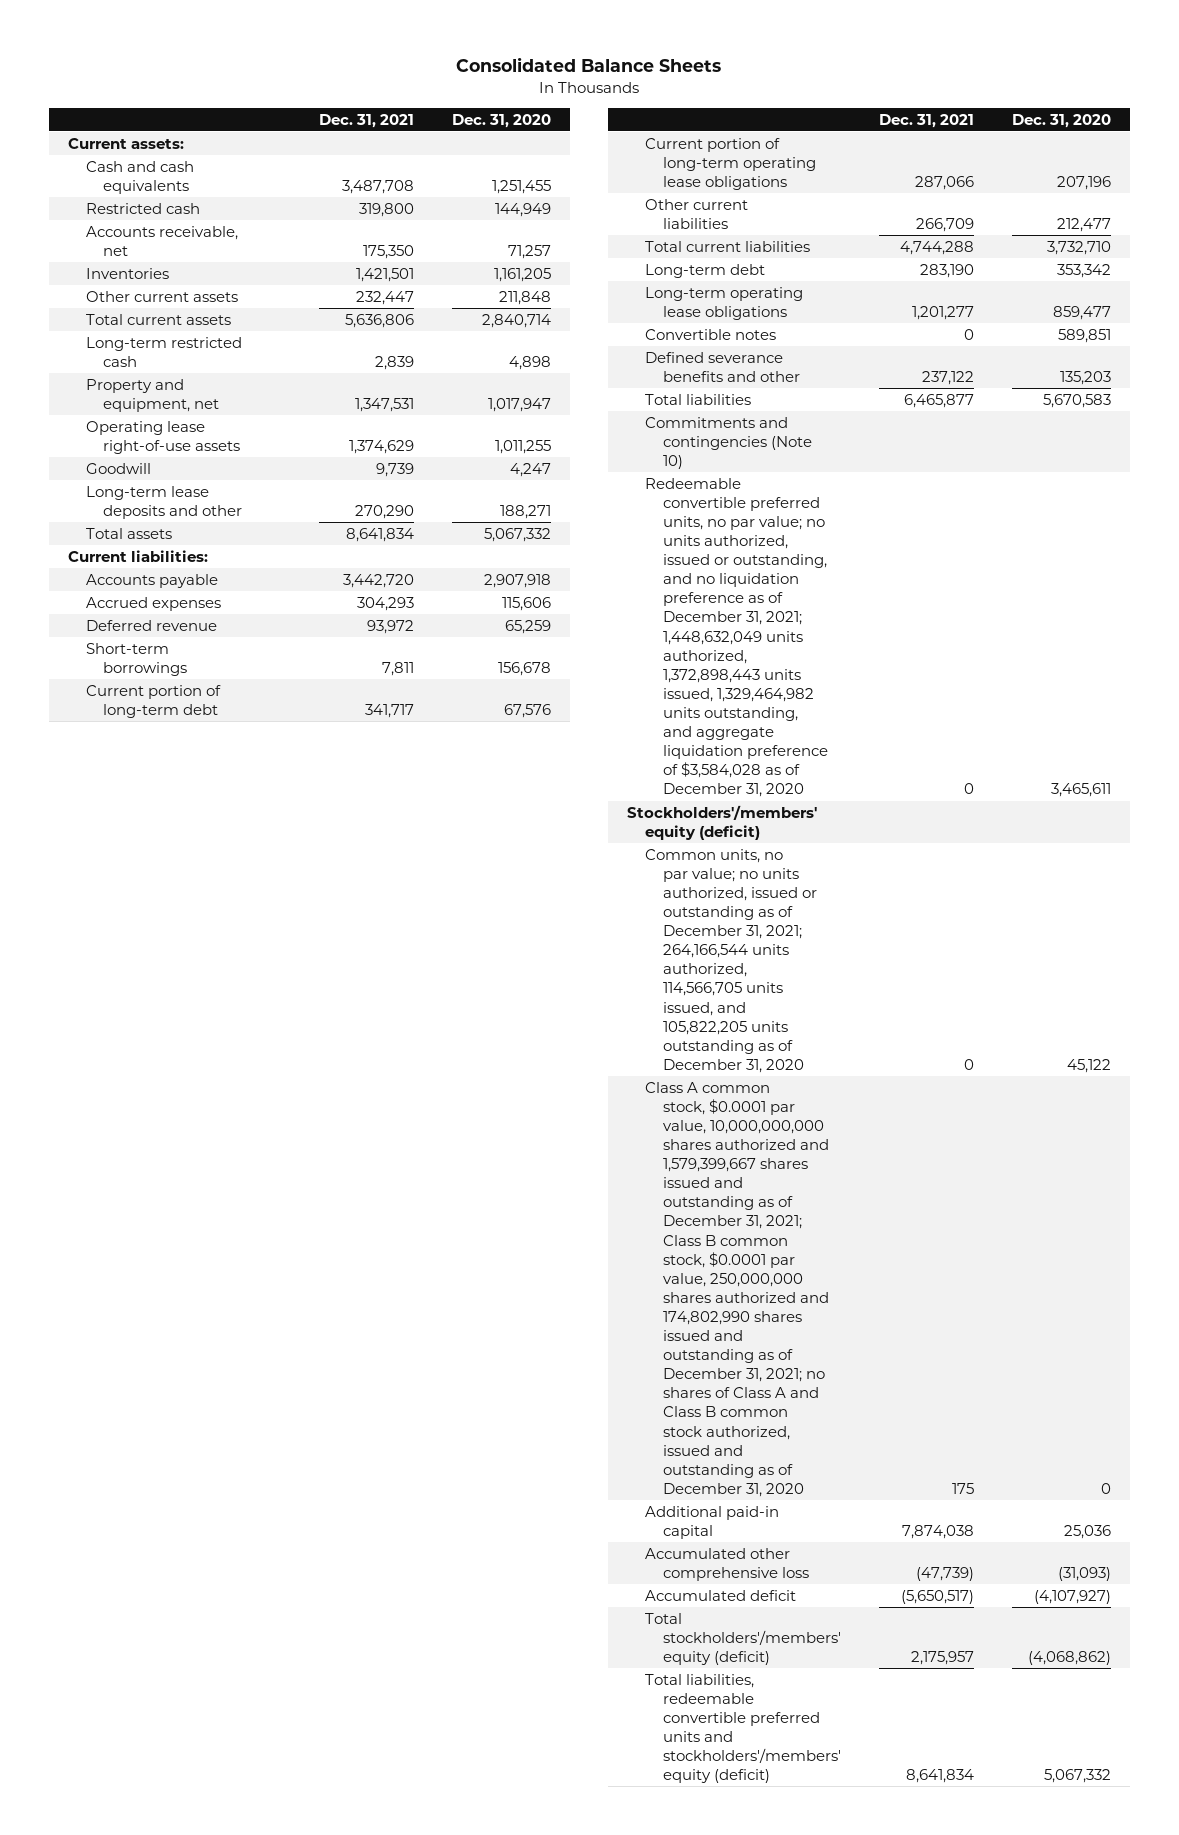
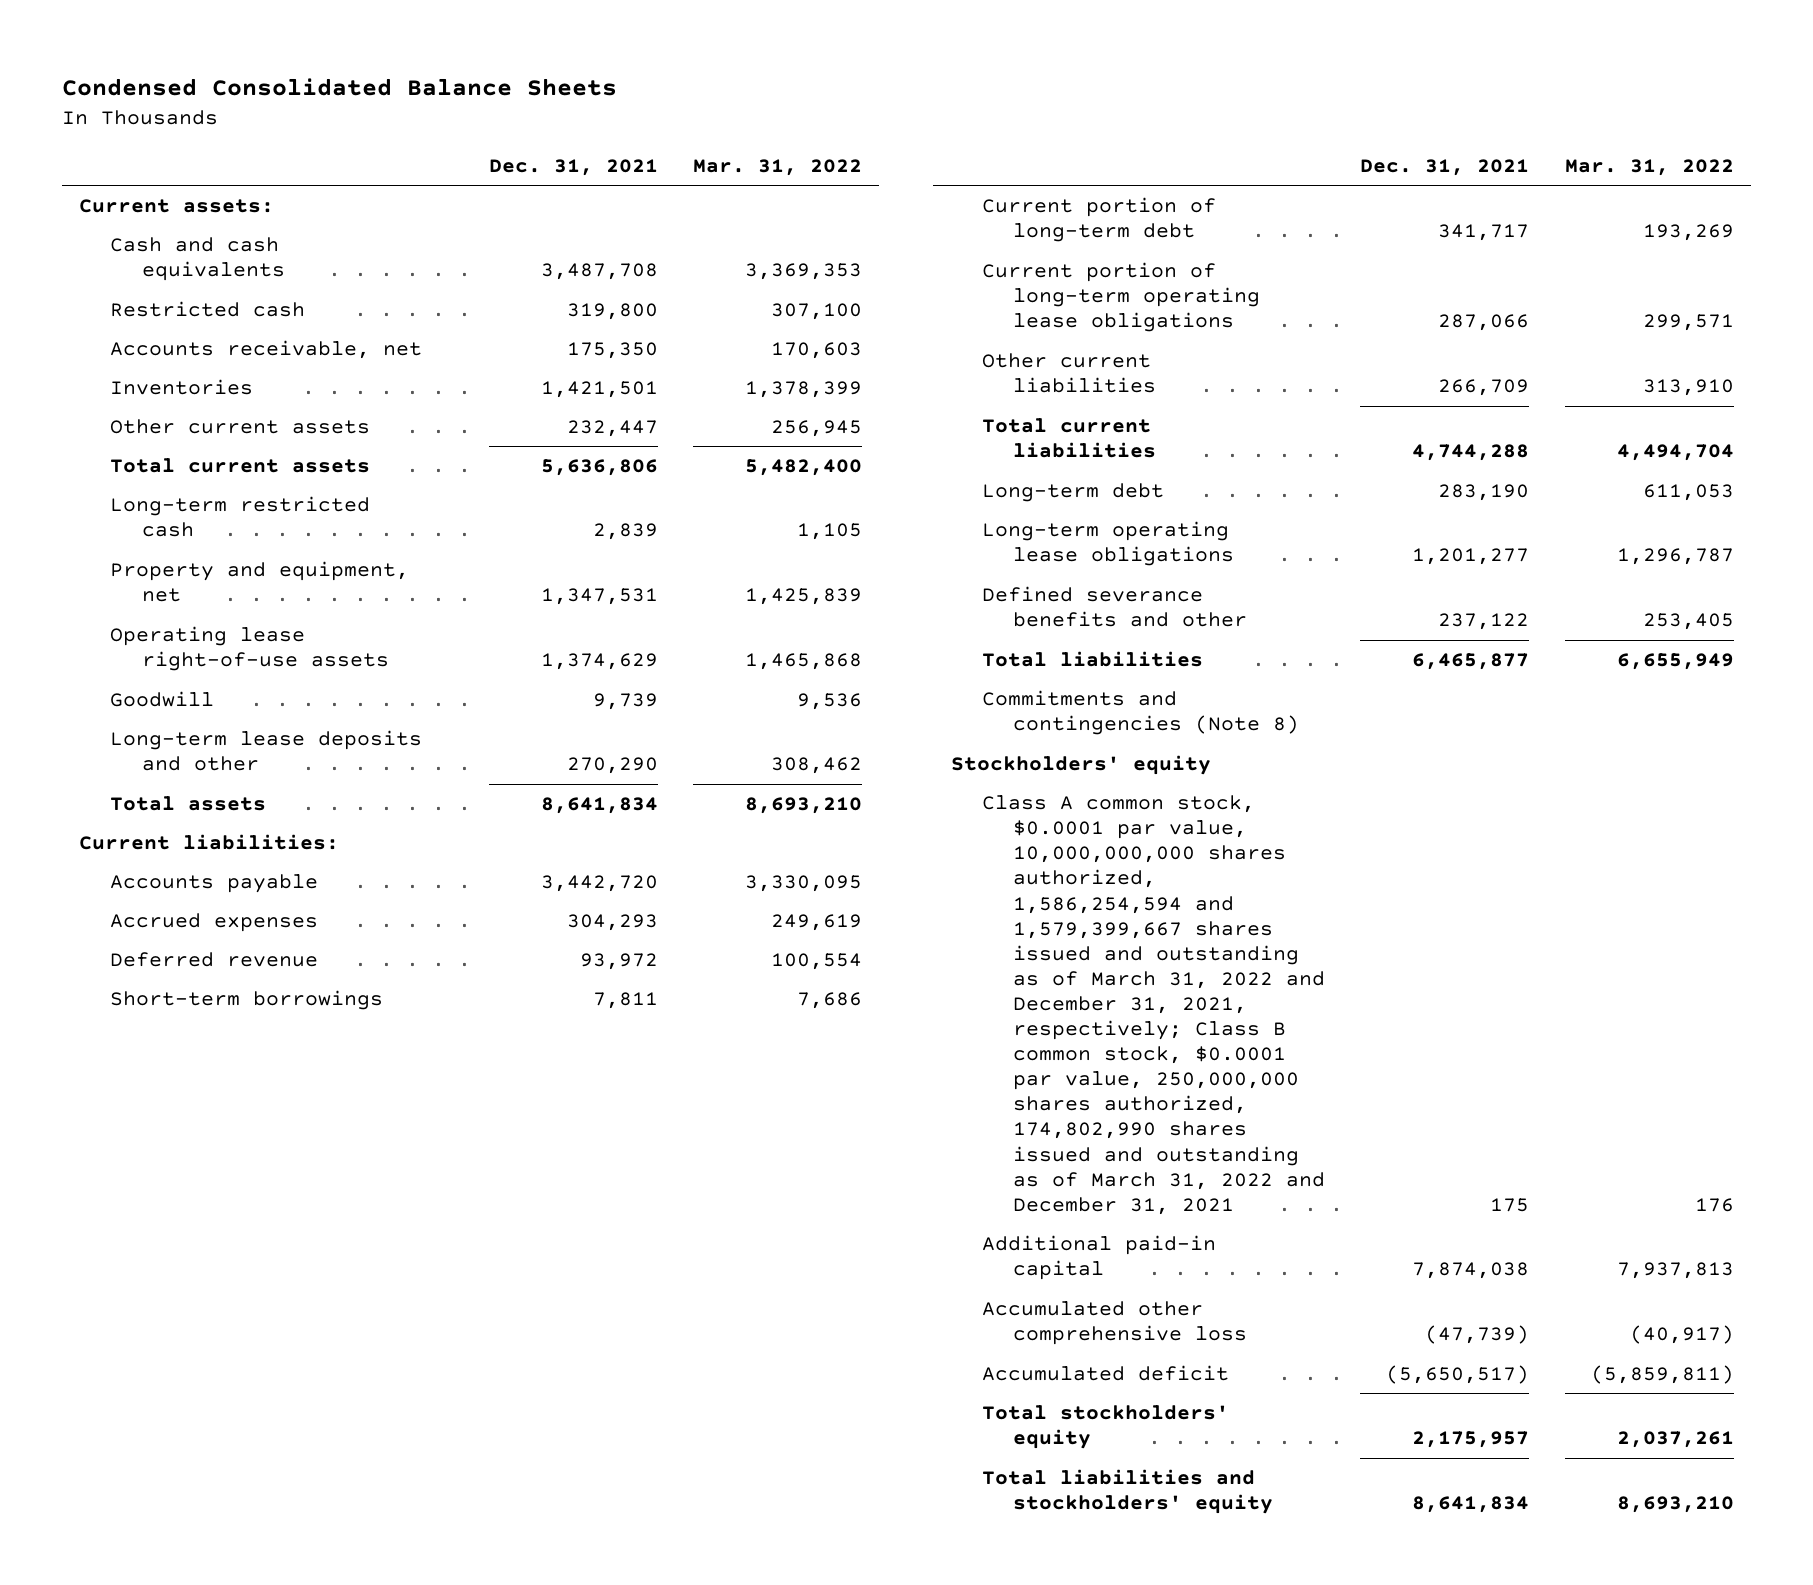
- Consolidated Balance Sheets
+ Condensed Consolidated Balance Sheets
- | Dec. 31, 2021 | Dec. 31, 2020
+ | Dec. 31, 2021 | Mar. 31, 2022
- Convertible notes | 0 | 589,851
- Commitments and contingencies (Note 10)
- Redeemable convertible preferred units, no par value; no units authorized, issued or outstanding, and no liquidation preference as of December 31, 2021; 1,448,632,049 units authorized, 1,372,898,443 units issued, 1,329,464,982 units outstanding, and aggregate liquidation preference of $3,584,028 as of December 31, 2020 | 0 | 3,465,611
- Stockholders'/members' equity (deficit)
- Common units, no par value; no units authorized, issued or outstanding as of December 31, 2021; 264,166,544 units authorized, 114,566,705 units issued, and 105,822,205 units outstanding as of December 31, 2020 | 0 | 45,122
- Class A common stock, $0.0001 par value, 10,000,000,000 shares authorized and 1,579,399,667 shares issued and outstanding as of December 31, 2021; Class B common stock, $0.0001 par value, 250,000,000 shares authorized and 174,802,990 shares issued and outstanding as of December 31, 2021; no shares of Class A and Class B common stock authorized, issued and outstanding as of December 31, 2020 | 175 | 0
+ Commitments and contingencies (Note 8)
+ Stockholders' equity
+ Class A common stock, $0.0001 par value, 10,000,000,000 shares authorized, 1,586,254,594 and 1,579,399,667 shares issued and outstanding as of March 31, 2022 and December 31, 2021, respectively; Class B common stock, $0.0001 par value, 250,000,000 shares authorized, 174,802,990 shares issued and outstanding as of March 31, 2022 and December 31, 2021 | 175 | 176
- Total stockholders'/members' equity (deficit) | 2,175,957 | (4,068,862)
- Total liabilities, redeemable convertible preferred units and stockholders'/members' equity (deficit) | 8,641,834 | 5,067,332
+ Total stockholders' equity | 2,175,957 | 2,037,261
+ Total liabilities and stockholders' equity | 8,641,834 | 8,693,210

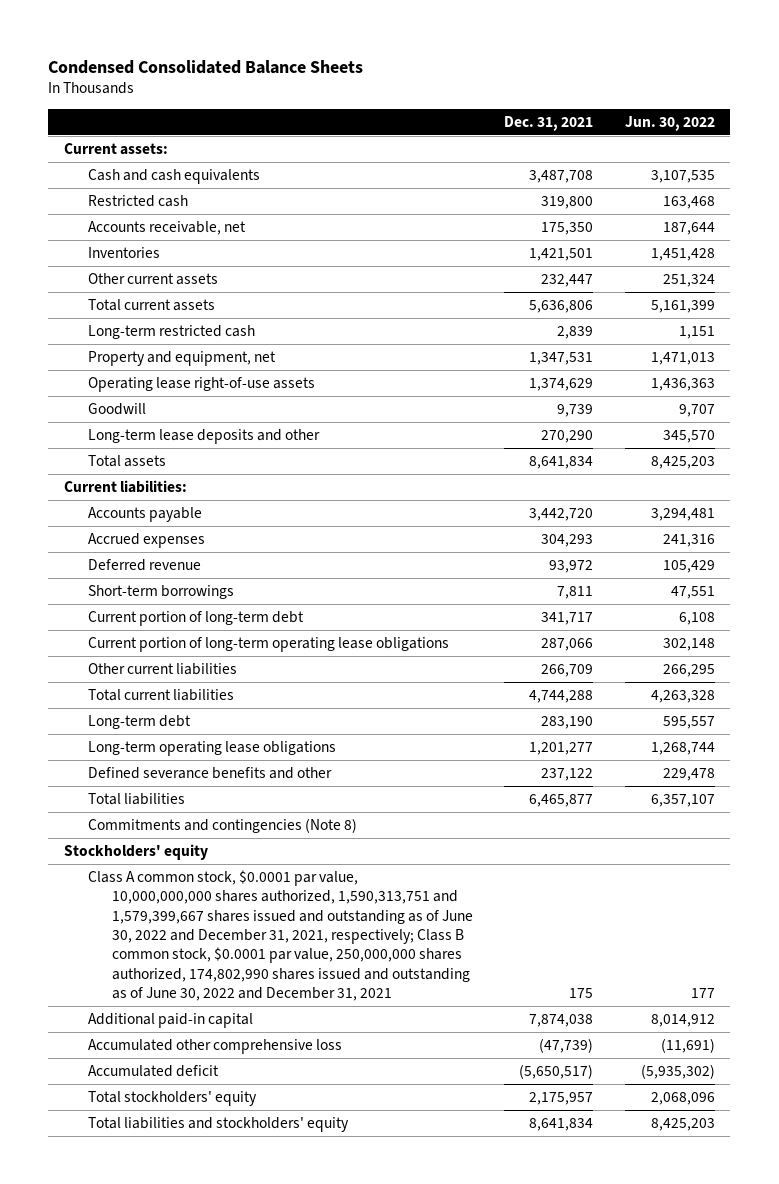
- | Dec. 31, 2021 | Mar. 31, 2022
+ | Dec. 31, 2021 | Jun. 30, 2022
- Class A common stock, $0.0001 par value, 10,000,000,000 shares authorized, 1,586,254,594 and 1,579,399,667 shares issued and outstanding as of March 31, 2022 and December 31, 2021, respectively; Class B common stock, $0.0001 par value, 250,000,000 shares authorized, 174,802,990 shares issued and outstanding as of March 31, 2022 and December 31, 2021 | 175 | 176
+ Class A common stock, $0.0001 par value, 10,000,000,000 shares authorized, 1,590,313,751 and 1,579,399,667 shares issued and outstanding as of June 30, 2022 and December 31, 2021, respectively; Class B common stock, $0.0001 par value, 250,000,000 shares authorized, 174,802,990 shares issued and outstanding as of June 30, 2022 and December 31, 2021 | 175 | 177

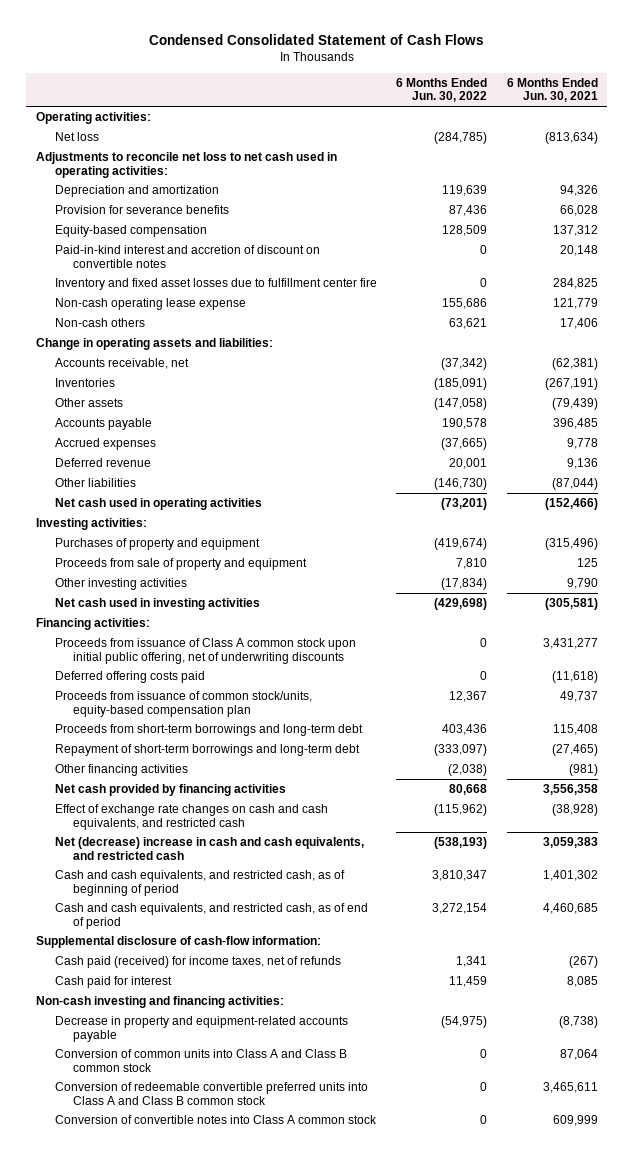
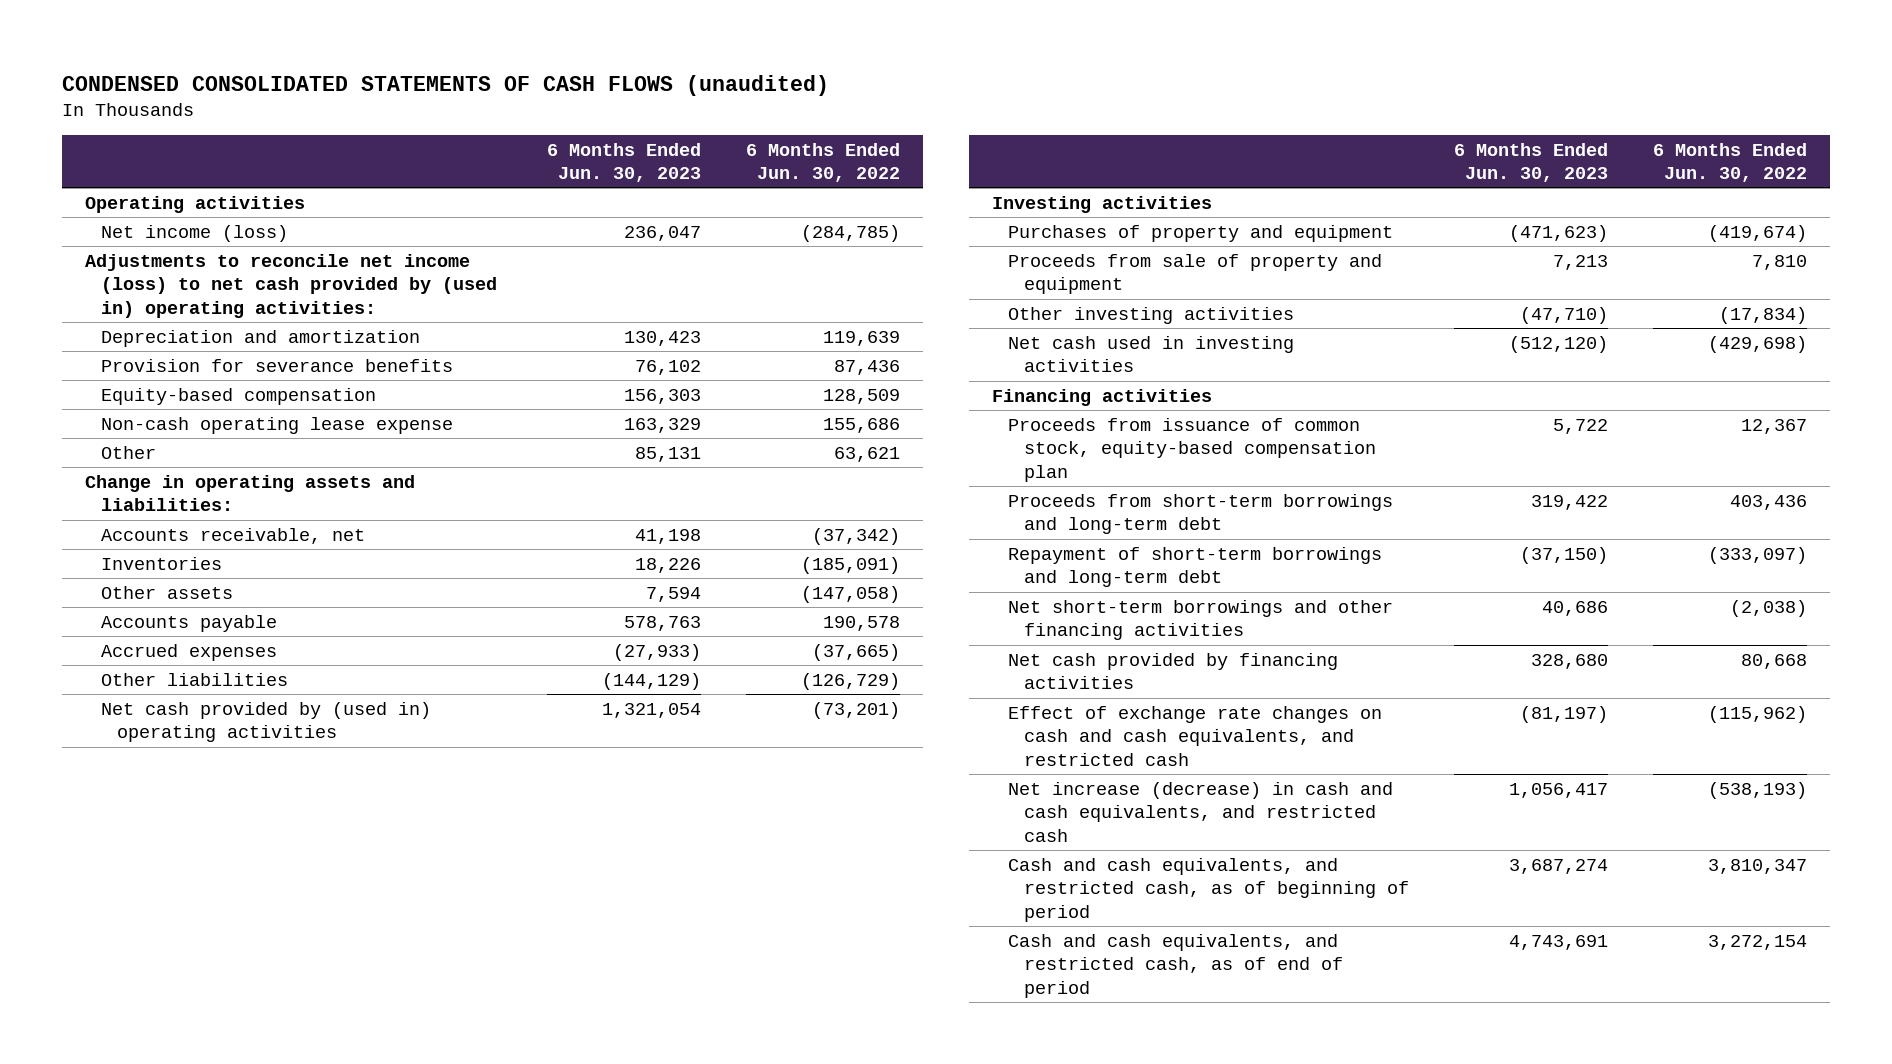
- Condensed Consolidated Statement of Cash Flows
+ CONDENSED CONSOLIDATED STATEMENTS OF CASH FLOWS (unaudited)
- | 6 Months Ended Jun. 30, 2022 | 6 Months Ended Jun. 30, 2021
+ | 6 Months Ended Jun. 30, 2023 | 6 Months Ended Jun. 30, 2022
- Operating activities:
- Net loss | (284,785) | (813,634)
- Adjustments to reconcile net loss to net cash used in operating activities:
+ Operating activities
+ Net income (loss) | 236,047 | (284,785)
+ Adjustments to reconcile net income (loss) to net cash provided by (used in) operating activities:
- Paid-in-kind interest and accretion of discount on convertible notes | 0 | 20,148
- Inventory and fixed asset losses due to fulfillment center fire | 0 | 284,825
- Non-cash others | 63,621 | 17,406
+ Other | 85,131 | 63,621
- Deferred revenue | 20,001 | 9,136
- Other liabilities | (146,730) | (87,044)
- Net cash used in operating activities | (73,201) | (152,466)
- Investing activities:
+ Other liabilities | (144,129) | (126,729)
+ Net cash provided by (used in) operating activities | 1,321,054 | (73,201)
+ Investing activities
- Financing activities:
- Proceeds from issuance of Class A common stock upon initial public offering, net of underwriting discounts | 0 | 3,431,277
- Deferred offering costs paid | 0 | (11,618)
- Proceeds from issuance of common stock/units, equity-based compensation plan | 12,367 | 49,737
+ Financing activities
+ Proceeds from issuance of common stock, equity-based compensation plan | 5,722 | 12,367
- Other financing activities | (2,038) | (981)
+ Net short-term borrowings and other financing activities | 40,686 | (2,038)
- Net (decrease) increase in cash and cash equivalents, and restricted cash | (538,193) | 3,059,383
+ Net increase (decrease) in cash and cash equivalents, and restricted cash | 1,056,417 | (538,193)
- Supplemental disclosure of cash-flow information:
- Cash paid (received) for income taxes, net of refunds | 1,341 | (267)
- Cash paid for interest | 11,459 | 8,085
- Non-cash investing and financing activities:
- Decrease in property and equipment-related accounts payable | (54,975) | (8,738)
- Conversion of common units into Class A and Class B common stock | 0 | 87,064
- Conversion of redeemable convertible preferred units into Class A and Class B common stock | 0 | 3,465,611
- Conversion of convertible notes into Class A common stock | 0 | 609,999

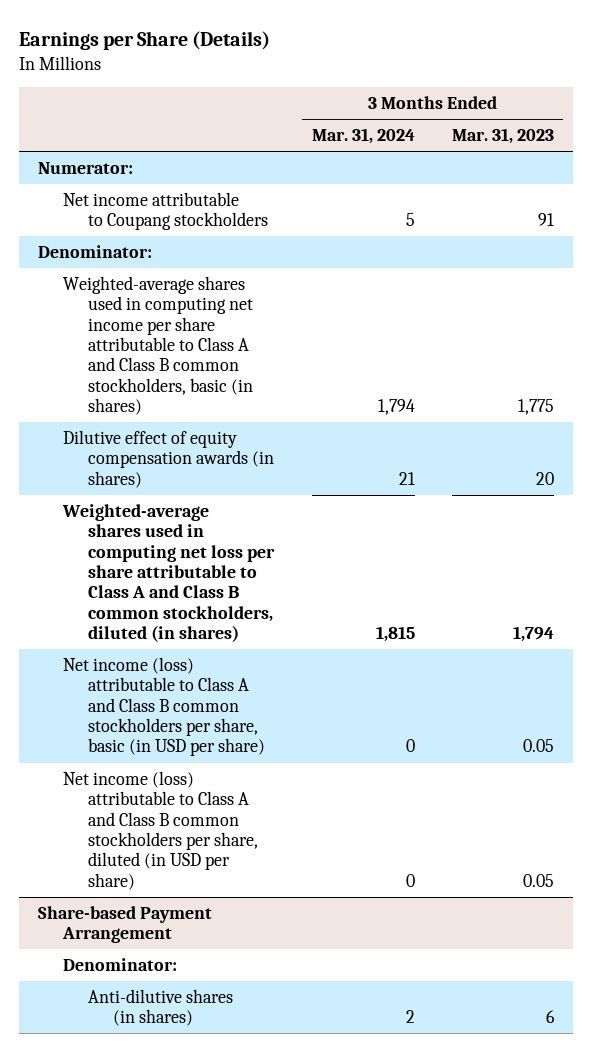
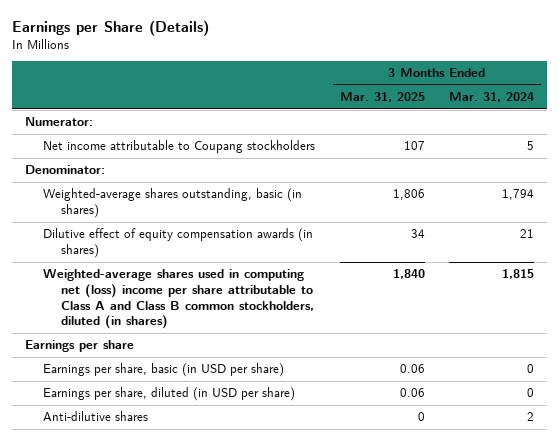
- | 3 Months Ended Mar. 31, 2024 | 3 Months Ended Mar. 31, 2023
+ | 3 Months Ended Mar. 31, 2025 | 3 Months Ended Mar. 31, 2024
- Weighted-average shares used in computing net income per share attributable to Class A and Class B common stockholders, basic (in shares) | 1,794 | 1,775
+ Weighted-average shares outstanding, basic (in shares) | 1,806 | 1,794
- Weighted-average shares used in computing net loss per share attributable to Class A and Class B common stockholders, diluted (in shares) | 1,815 | 1,794
- Net income (loss) attributable to Class A and Class B common stockholders per share, basic (in USD per share) | 0 | 0.05
- Net income (loss) attributable to Class A and Class B common stockholders per share, diluted (in USD per share) | 0 | 0.05
- Share-based Payment Arrangement
- Denominator:
- Anti-dilutive shares (in shares) | 2 | 6
+ Weighted-average shares used in computing net (loss) income per share attributable to Class A and Class B common stockholders, diluted (in shares) | 1,840 | 1,815
+ Earnings per share
+ Earnings per share, basic (in USD per share) | 0.06 | 0
+ Earnings per share, diluted (in USD per share) | 0.06 | 0
+ Anti-dilutive shares | 0 | 2

